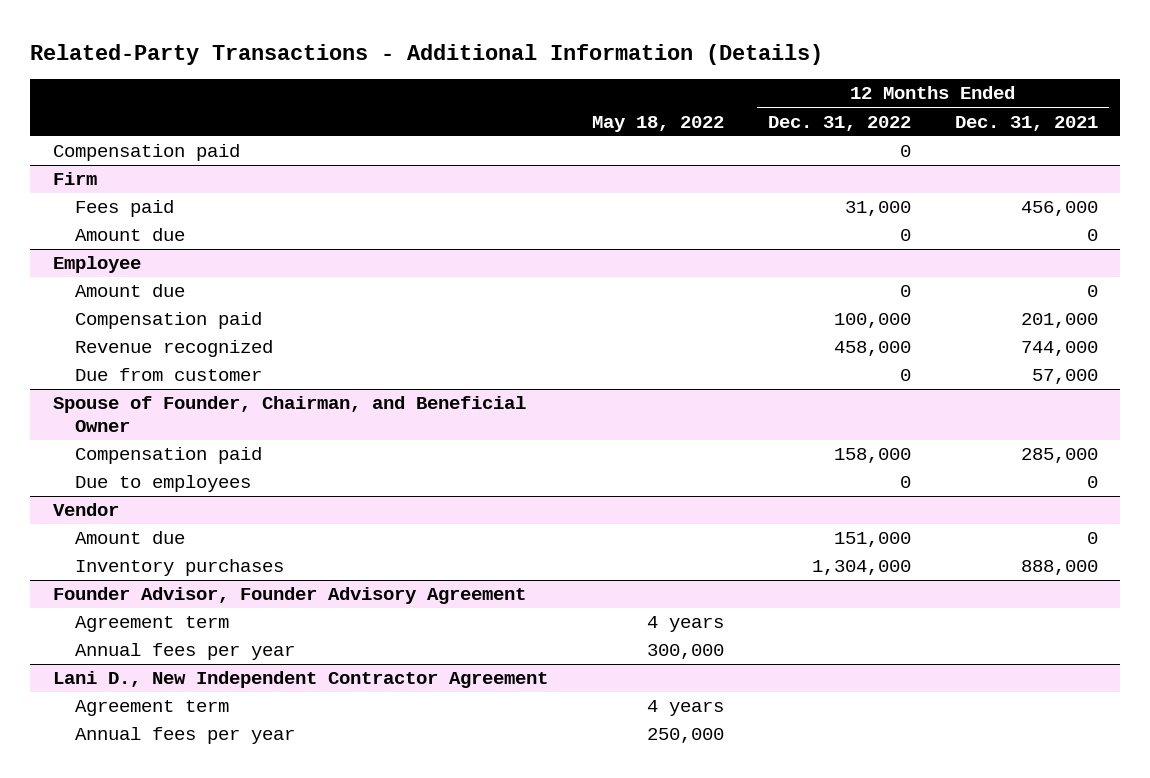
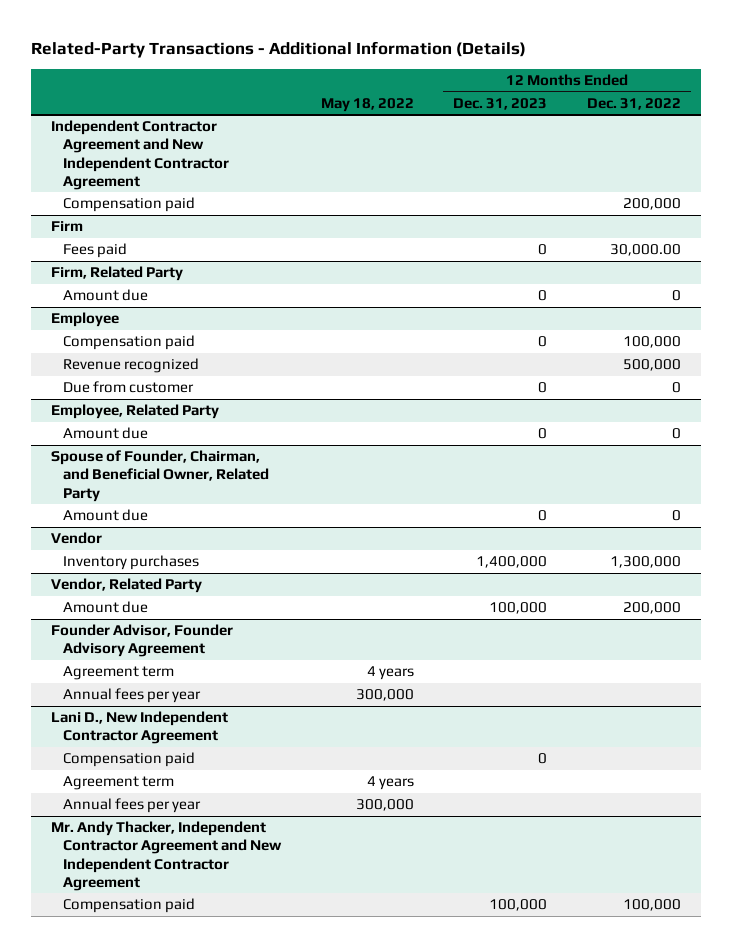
- | May 18, 2022 | 12 Months Ended Dec. 31, 2022 | 12 Months Ended Dec. 31, 2021
+ | May 18, 2022 | 12 Months Ended Dec. 31, 2023 | 12 Months Ended Dec. 31, 2022
- Compensation paid | | 0 |
+ Independent Contractor Agreement and New Independent Contractor Agreement
+ Compensation paid | | | 200,000
@ Firm
- Fees paid | | 31,000 | 456,000
+ Fees paid | | 0 | 30,000.00
+ Firm, Related Party
@ Employee
- Amount due | | 0 | 0
- Revenue recognized | | 458,000 | 744,000
+ Revenue recognized | | | 500,000
- Spouse of Founder, Chairman, and Beneficial Owner
- Compensation paid | | 158,000 | 285,000
- Due to employees | | 0 | 0
+ Employee, Related Party
+ Amount due | | 0 | 0
+ Spouse of Founder, Chairman, and Beneficial Owner, Related Party
+ Amount due | | 0 | 0
@ Vendor
- Amount due | | 151,000 | 0
- Inventory purchases | | 1,304,000 | 888,000
+ Inventory purchases | | 1,400,000 | 1,300,000
+ Vendor, Related Party
+ Amount due | | 100,000 | 200,000
@ Lani D., New Independent Contractor Agreement
+ Compensation paid | | 0 |
- Annual fees per year | 250,000 | |
+ Annual fees per year | 300,000 | |
+ Mr. Andy Thacker, Independent Contractor Agreement and New Independent Contractor Agreement
+ Compensation paid | | 100,000 | 100,000

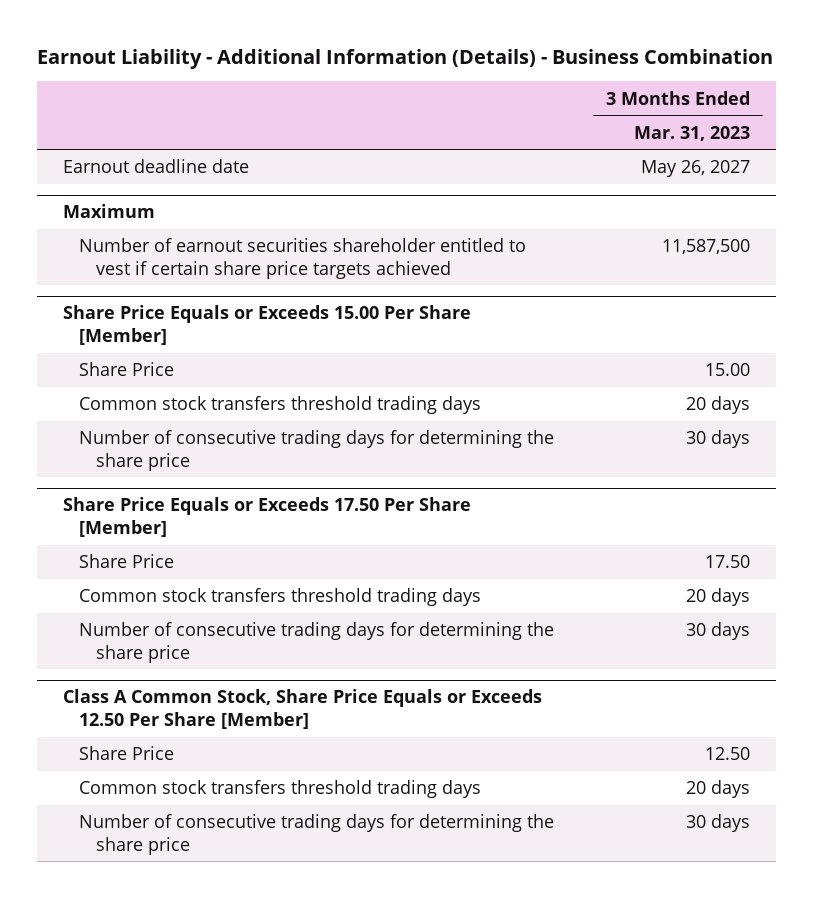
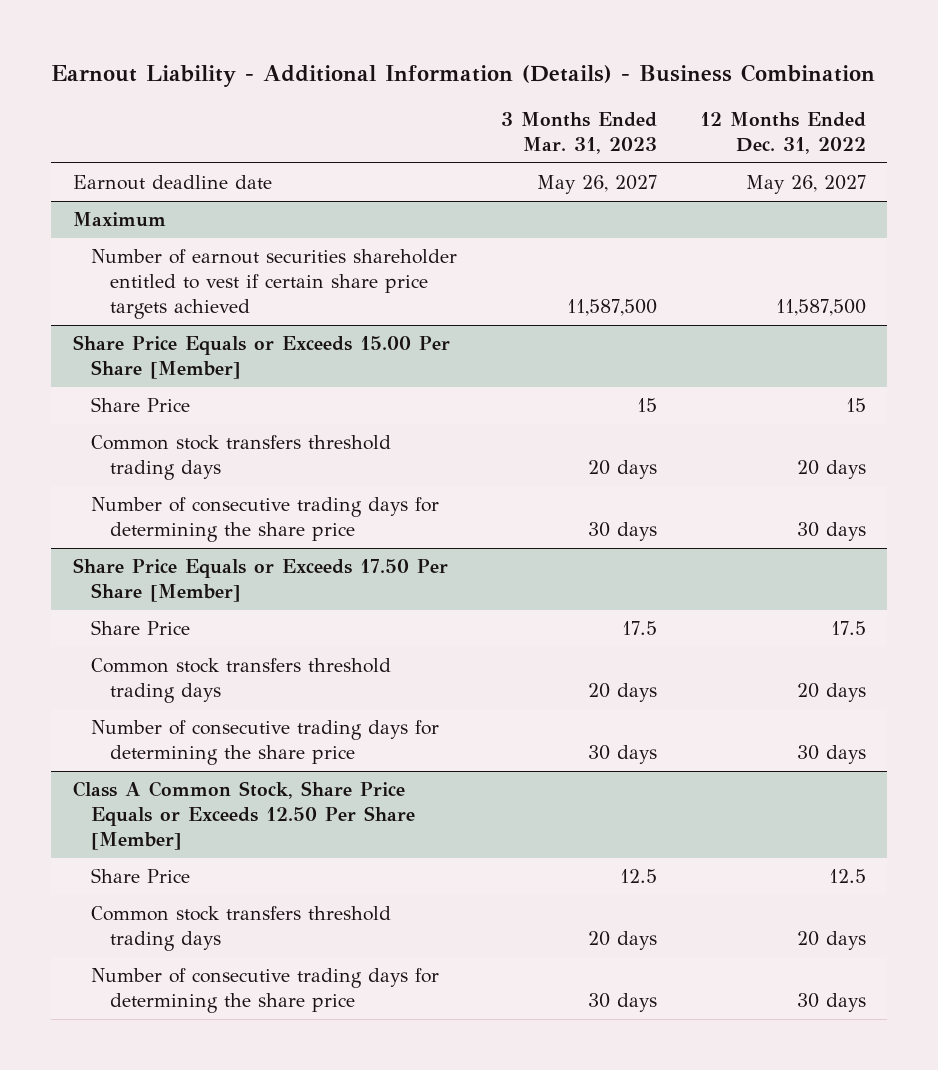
- | 3 Months Ended Mar. 31, 2023
+ | 3 Months Ended Mar. 31, 2023 | 12 Months Ended Dec. 31, 2022
@ Share Price Equals or Exceeds 15.00 Per Share [Member]
- Share Price | 15.00
+ Share Price | 15 | 15
@ Share Price Equals or Exceeds 17.50 Per Share [Member]
- Share Price | 17.50
+ Share Price | 17.5 | 17.5
@ Class A Common Stock, Share Price Equals or Exceeds 12.50 Per Share [Member]
- Share Price | 12.50
+ Share Price | 12.5 | 12.5

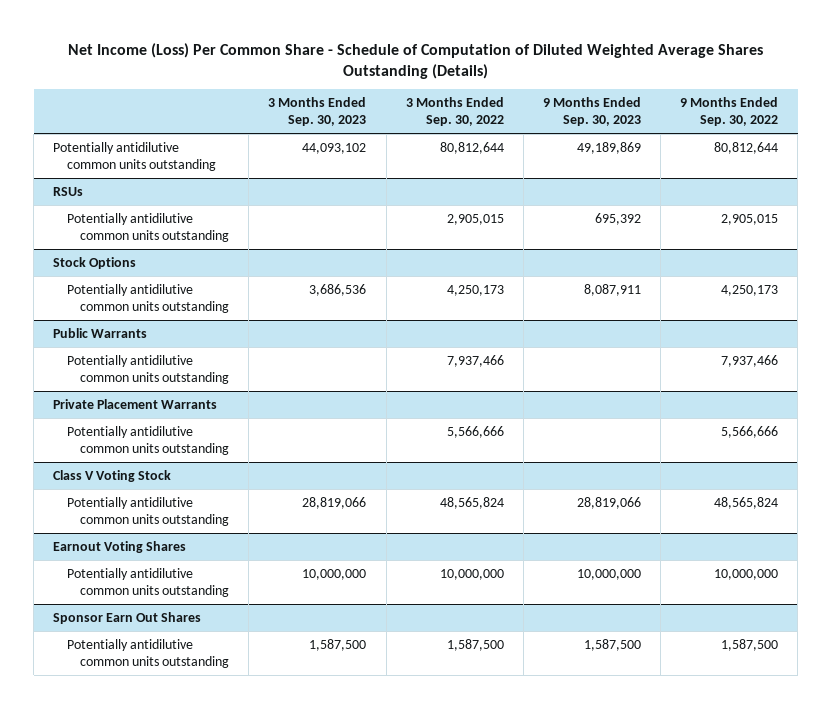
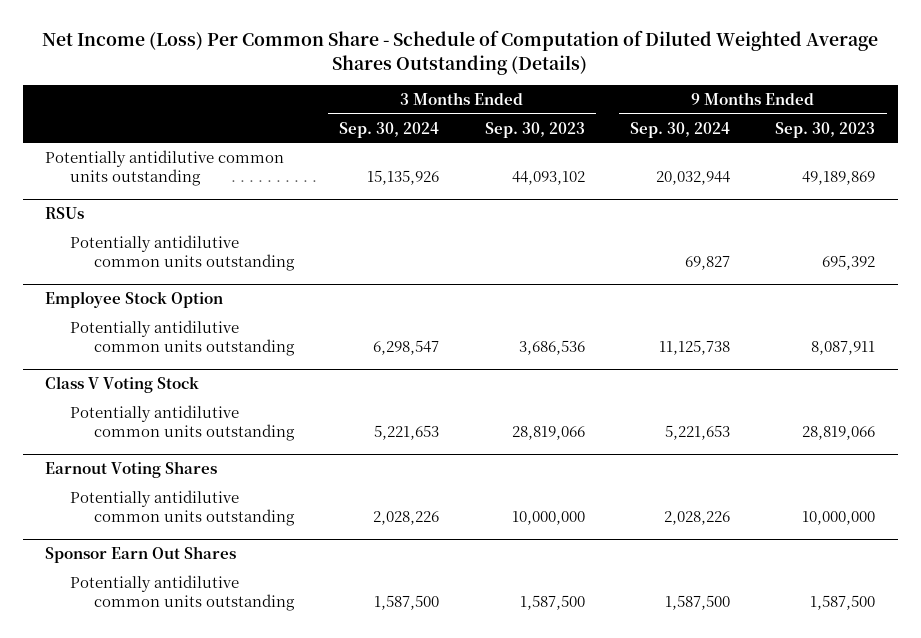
- | 3 Months Ended Sep. 30, 2023 | 3 Months Ended Sep. 30, 2022 | 9 Months Ended Sep. 30, 2023 | 9 Months Ended Sep. 30, 2022
+ | 3 Months Ended Sep. 30, 2024 | 3 Months Ended Sep. 30, 2023 | 9 Months Ended Sep. 30, 2024 | 9 Months Ended Sep. 30, 2023
- Stock Options
+ Employee Stock Option
- Public Warrants
- Potentially antidilutive common units outstanding | | 7,937,466 | | 7,937,466
- Private Placement Warrants
- Potentially antidilutive common units outstanding | | 5,566,666 | | 5,566,666

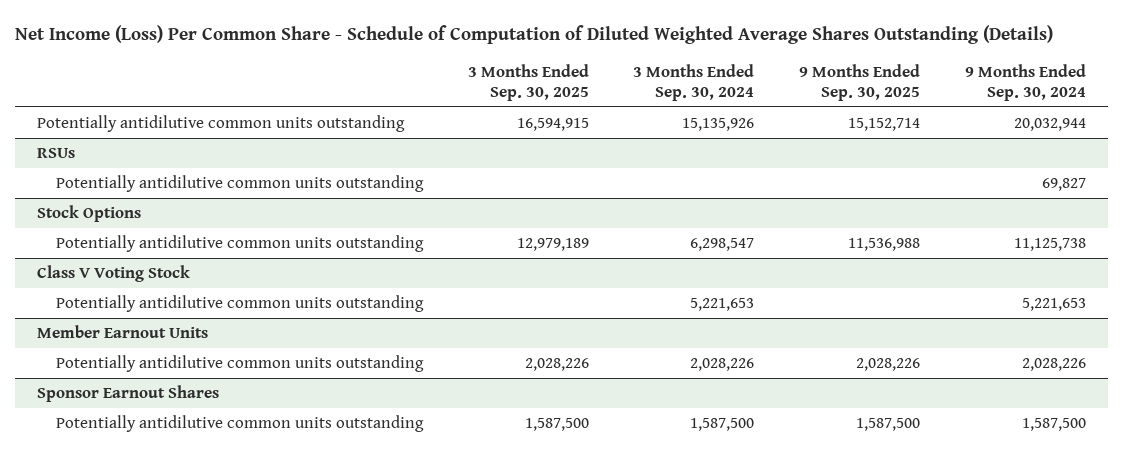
- | 3 Months Ended Sep. 30, 2024 | 3 Months Ended Sep. 30, 2023 | 9 Months Ended Sep. 30, 2024 | 9 Months Ended Sep. 30, 2023
+ | 3 Months Ended Sep. 30, 2025 | 3 Months Ended Sep. 30, 2024 | 9 Months Ended Sep. 30, 2025 | 9 Months Ended Sep. 30, 2024
- Employee Stock Option
+ Stock Options
- Earnout Voting Shares
+ Member Earnout Units
- Sponsor Earn Out Shares
+ Sponsor Earnout Shares

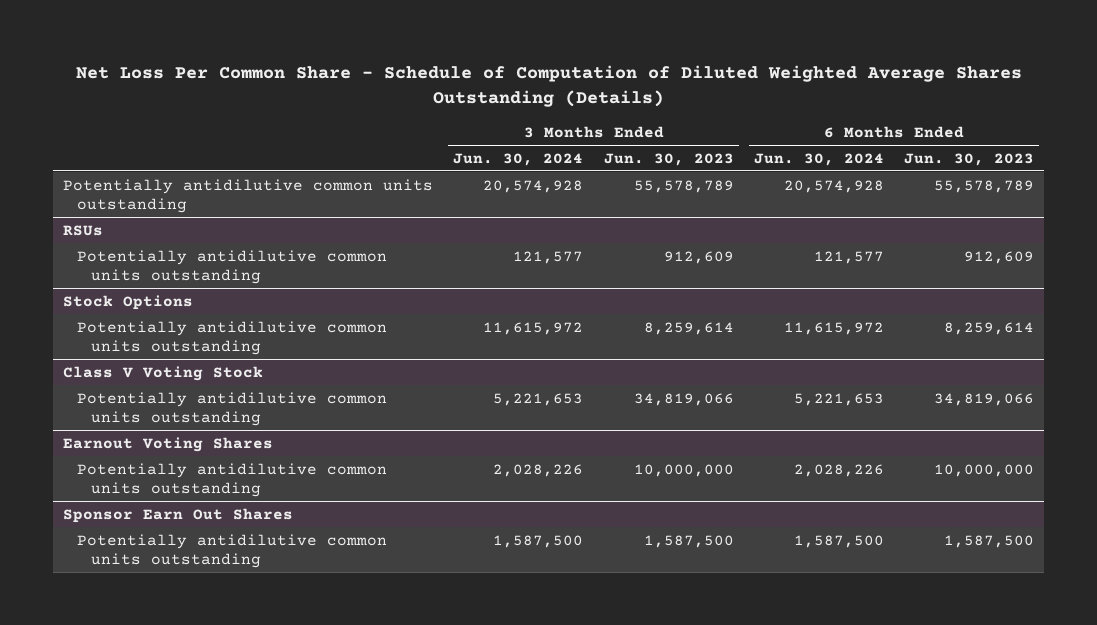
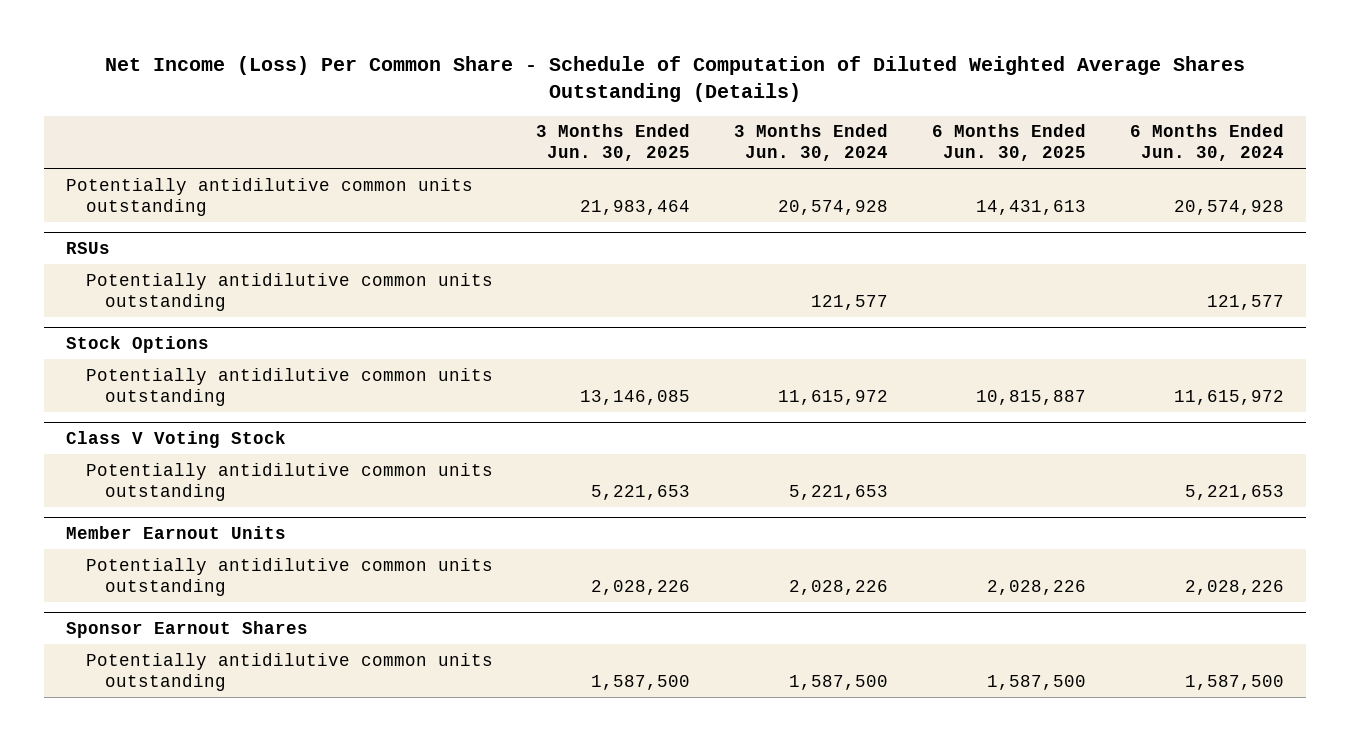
- Net Loss Per Common Share - Schedule of Computation of Diluted Weighted Average Shares Outstanding (Details)
+ Net Income (Loss) Per Common Share - Schedule of Computation of Diluted Weighted Average Shares Outstanding (Details)
- | 3 Months Ended Jun. 30, 2024 | 3 Months Ended Jun. 30, 2023 | 6 Months Ended Jun. 30, 2024 | 6 Months Ended Jun. 30, 2023
+ | 3 Months Ended Jun. 30, 2025 | 3 Months Ended Jun. 30, 2024 | 6 Months Ended Jun. 30, 2025 | 6 Months Ended Jun. 30, 2024
- Earnout Voting Shares
+ Member Earnout Units
- Sponsor Earn Out Shares
+ Sponsor Earnout Shares

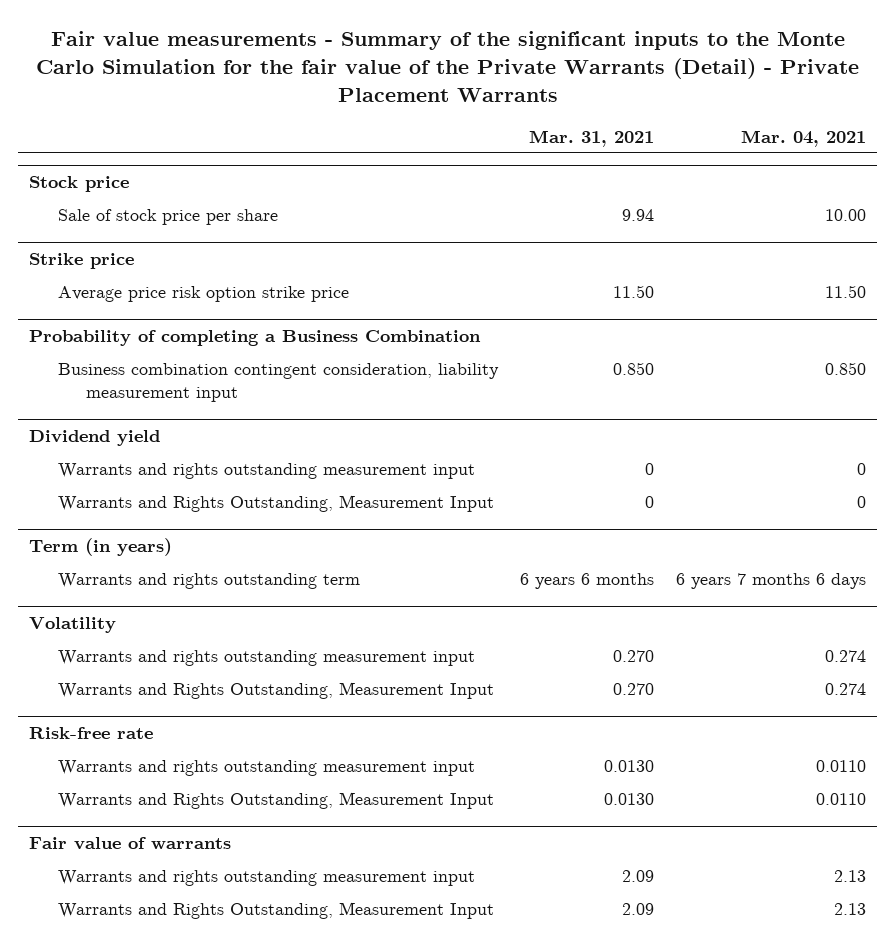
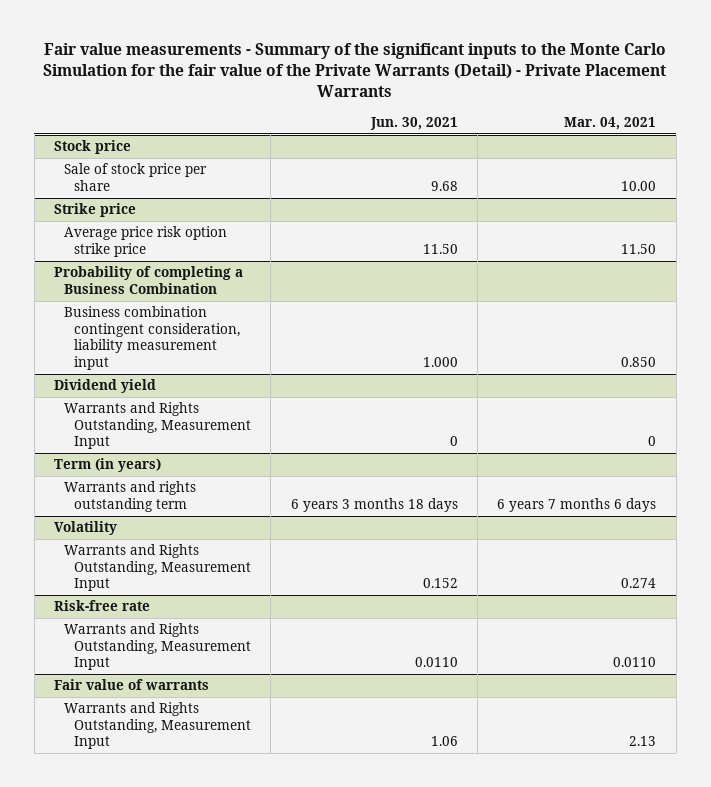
- | Mar. 31, 2021 | Mar. 04, 2021
+ | Jun. 30, 2021 | Mar. 04, 2021
@ Dividend yield
- Warrants and rights outstanding measurement input | 0 | 0
@ Volatility
- Warrants and rights outstanding measurement input | 0.270 | 0.274
@ Risk-free rate
- Warrants and rights outstanding measurement input | 0.0130 | 0.0110
@ Fair value of warrants
- Warrants and rights outstanding measurement input | 2.09 | 2.13

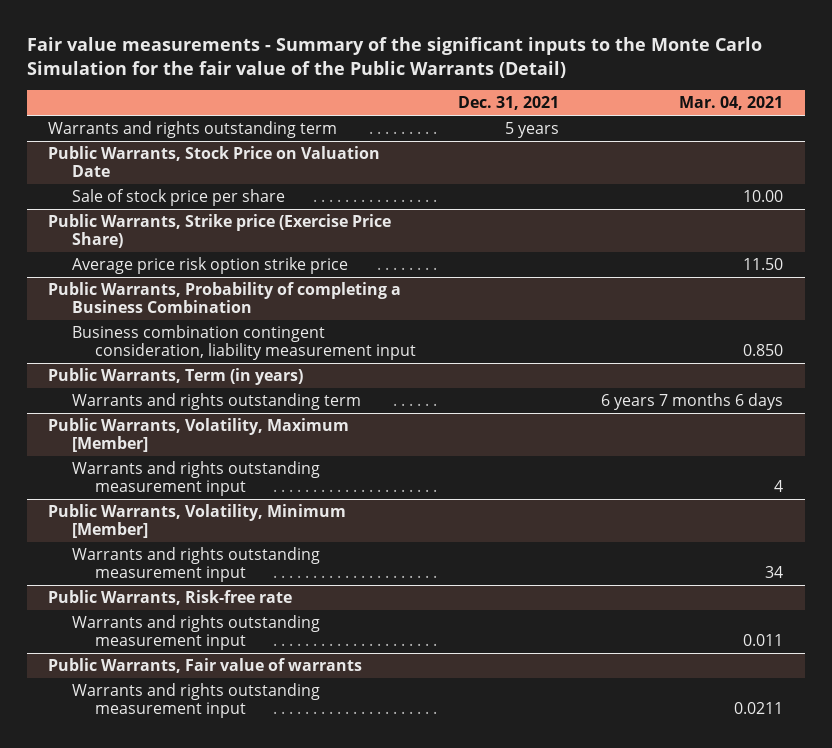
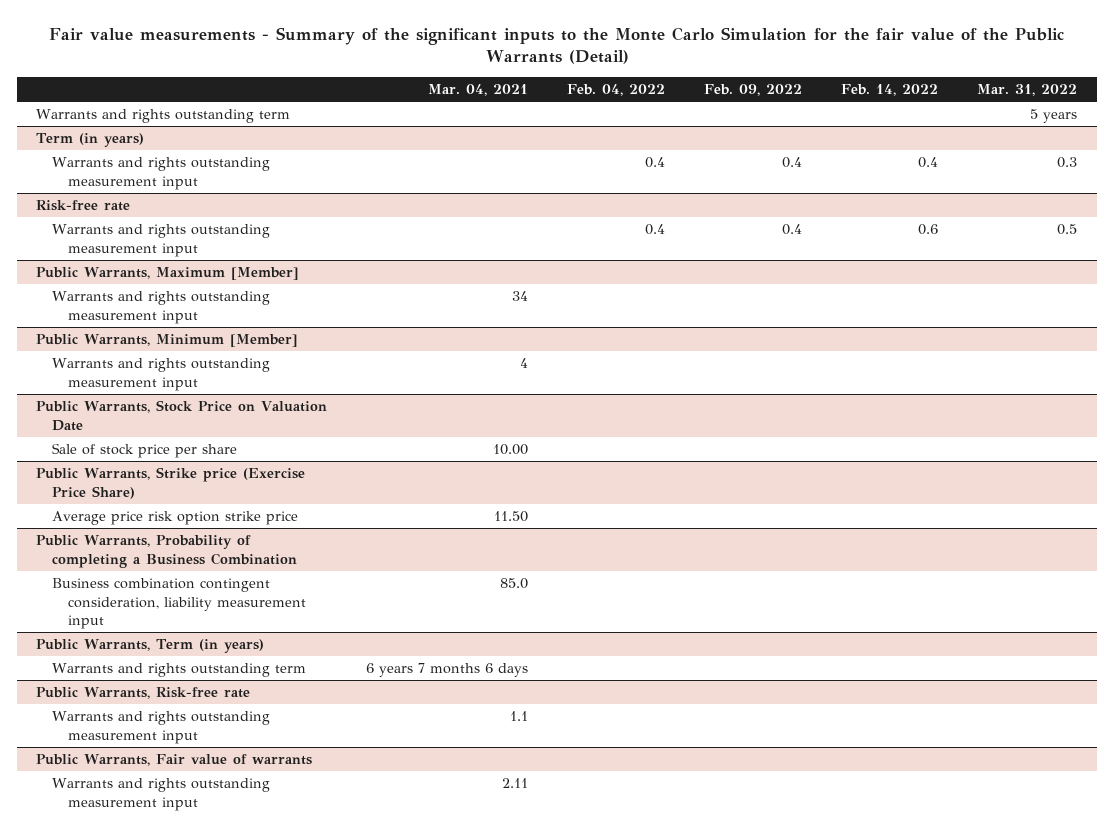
- | Dec. 31, 2021 | Mar. 04, 2021
+ | Mar. 04, 2021 | Feb. 04, 2022 | Feb. 09, 2022 | Feb. 14, 2022 | Mar. 31, 2022
+ Term (in years)
+ Warrants and rights outstanding measurement input | | 0.4 | 0.4 | 0.4 | 0.3
+ Risk-free rate
+ Warrants and rights outstanding measurement input | | 0.4 | 0.4 | 0.6 | 0.5
+ Public Warrants, Maximum [Member]
+ Warrants and rights outstanding measurement input | 34 | | | |
+ Public Warrants, Minimum [Member]
+ Warrants and rights outstanding measurement input | 4 | | | |
@ Public Warrants, Probability of completing a Business Combination
- Business combination contingent consideration, liability measurement input | | 0.850
+ Business combination contingent consideration, liability measurement input | 85.0 | | | |
- Public Warrants, Volatility, Maximum [Member]
- Warrants and rights outstanding measurement input | | 4
- Public Warrants, Volatility, Minimum [Member]
- Warrants and rights outstanding measurement input | | 34
@ Public Warrants, Risk-free rate
- Warrants and rights outstanding measurement input | | 0.011
+ Warrants and rights outstanding measurement input | 1.1 | | | |
@ Public Warrants, Fair value of warrants
- Warrants and rights outstanding measurement input | | 0.0211
+ Warrants and rights outstanding measurement input | 2.11 | | | |

